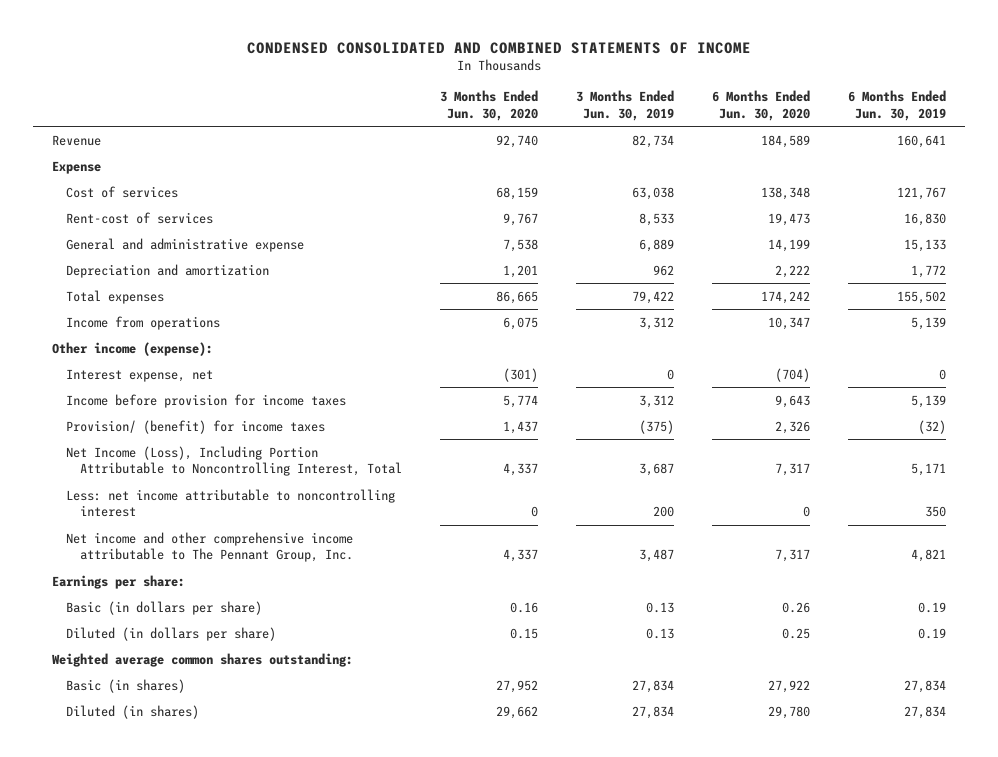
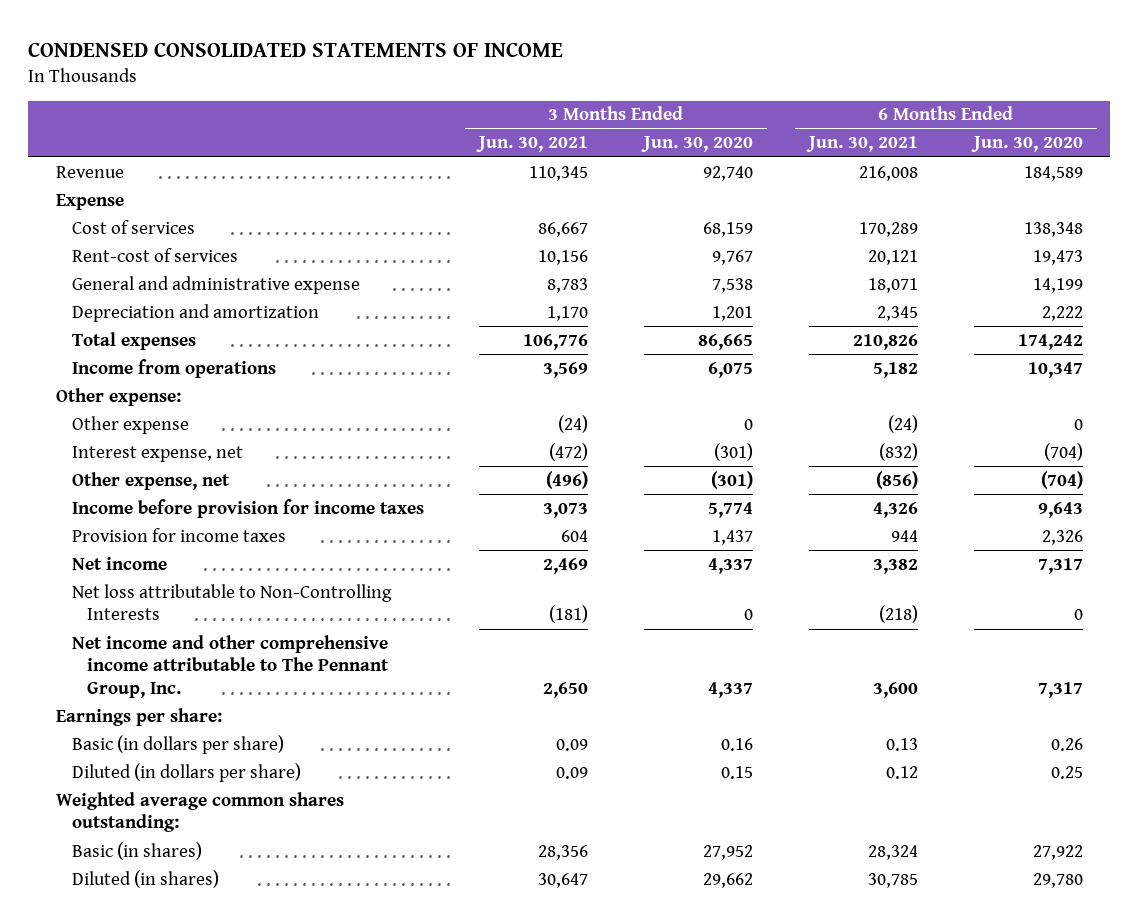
- CONDENSED CONSOLIDATED AND COMBINED STATEMENTS OF INCOME
+ CONDENSED CONSOLIDATED STATEMENTS OF INCOME
- | 3 Months Ended Jun. 30, 2020 | 3 Months Ended Jun. 30, 2019 | 6 Months Ended Jun. 30, 2020 | 6 Months Ended Jun. 30, 2019
+ | 3 Months Ended Jun. 30, 2021 | 3 Months Ended Jun. 30, 2020 | 6 Months Ended Jun. 30, 2021 | 6 Months Ended Jun. 30, 2020
- Other income (expense):
+ Other expense:
+ Other expense | (24) | 0 | (24) | 0
+ Other expense, net | (496) | (301) | (856) | (704)
- Provision/ (benefit) for income taxes | 1,437 | (375) | 2,326 | (32)
- Net Income (Loss), Including Portion Attributable to Noncontrolling Interest, Total | 4,337 | 3,687 | 7,317 | 5,171
- Less: net income attributable to noncontrolling interest | 0 | 200 | 0 | 350
+ Provision for income taxes | 604 | 1,437 | 944 | 2,326
+ Net income | 2,469 | 4,337 | 3,382 | 7,317
+ Net loss attributable to Non-Controlling Interests | (181) | 0 | (218) | 0

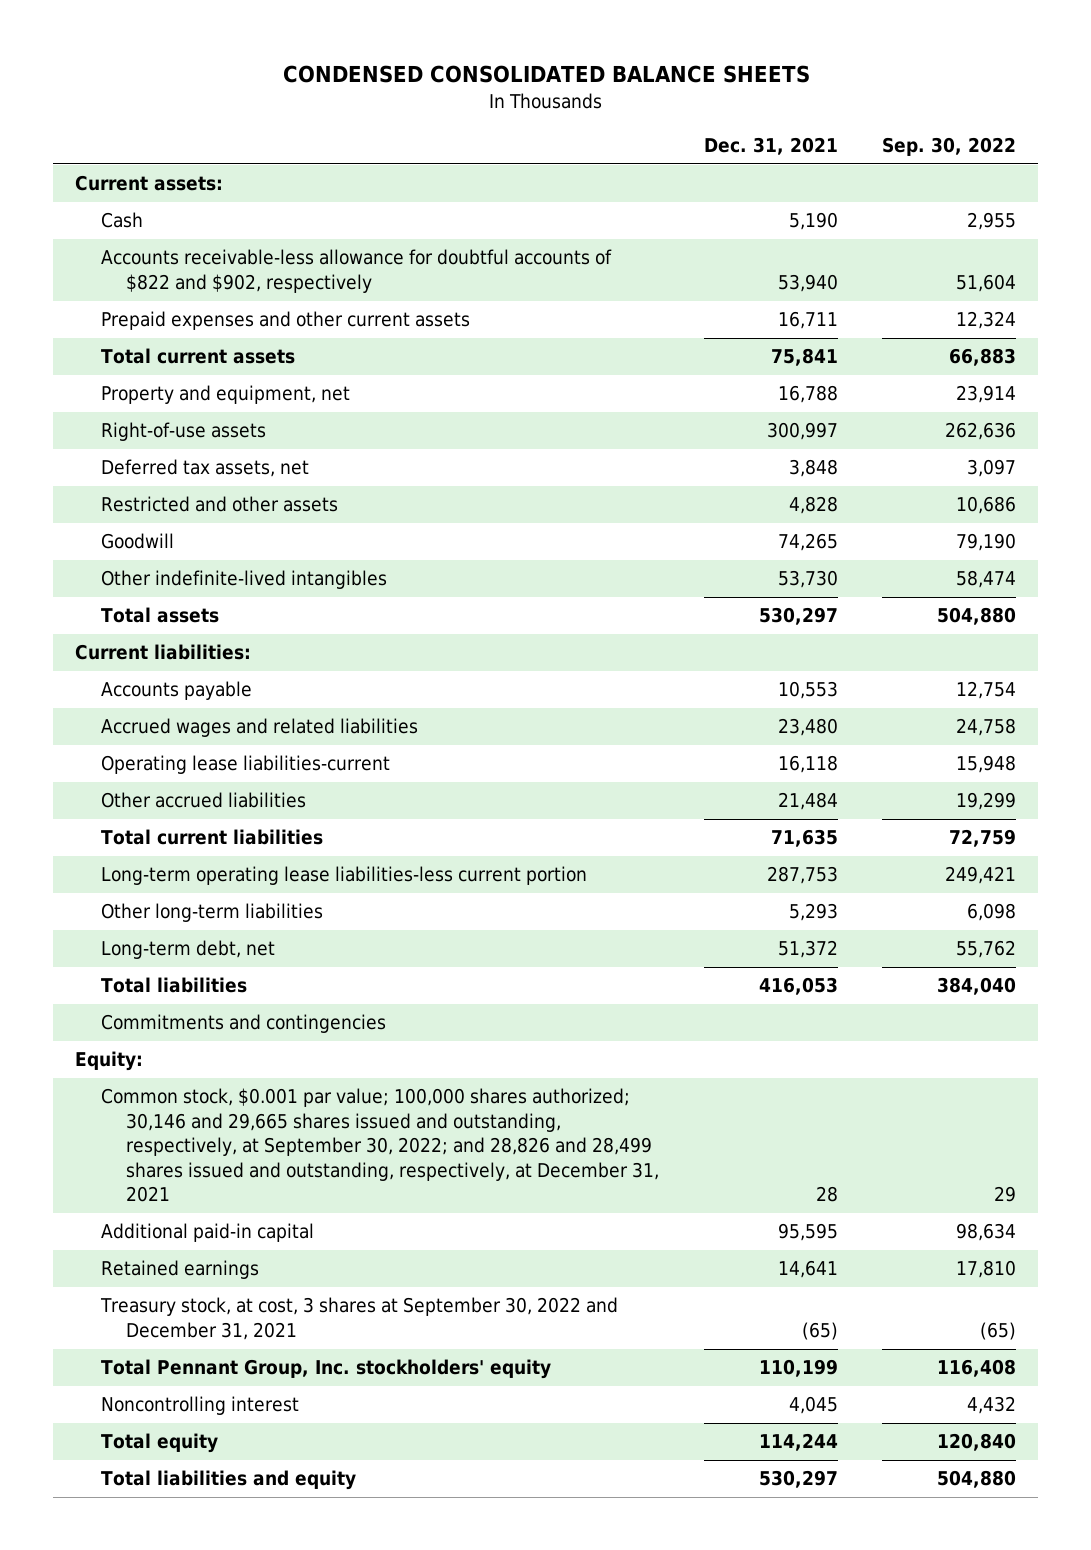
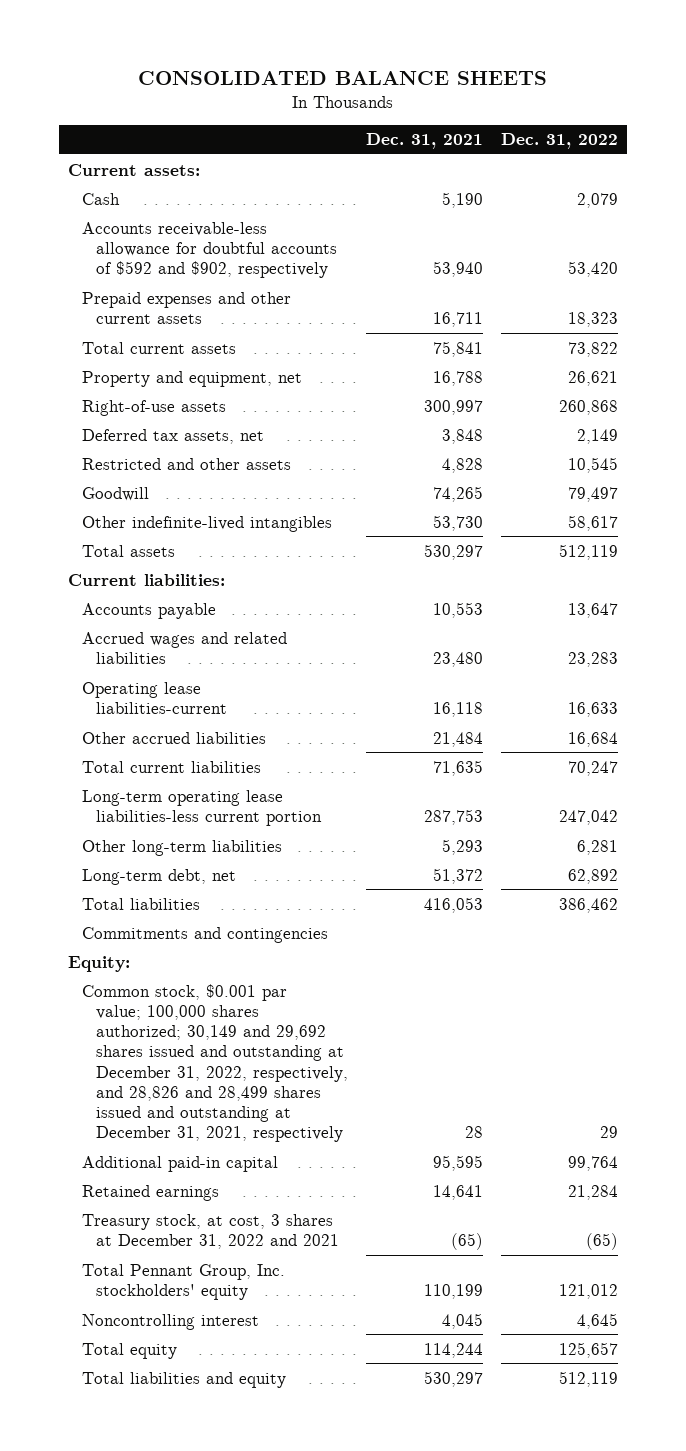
- CONDENSED CONSOLIDATED BALANCE SHEETS
+ CONSOLIDATED BALANCE SHEETS
- | Dec. 31, 2021 | Sep. 30, 2022
+ | Dec. 31, 2021 | Dec. 31, 2022
- Accounts receivable-less allowance for doubtful accounts of $822 and $902, respectively | 53,940 | 51,604
+ Accounts receivable-less allowance for doubtful accounts of $592 and $902, respectively | 53,940 | 53,420
- Common stock, $0.001 par value; 100,000 shares authorized; 30,146 and 29,665 shares issued and outstanding, respectively, at September 30, 2022; and 28,826 and 28,499 shares issued and outstanding, respectively, at December 31, 2021 | 28 | 29
+ Common stock, $0.001 par value; 100,000 shares authorized; 30,149 and 29,692 shares issued and outstanding at December 31, 2022, respectively, and 28,826 and 28,499 shares issued and outstanding at December 31, 2021, respectively | 28 | 29
- Treasury stock, at cost, 3 shares at September 30, 2022 and December 31, 2021 | (65) | (65)
+ Treasury stock, at cost, 3 shares at December 31, 2022 and 2021 | (65) | (65)

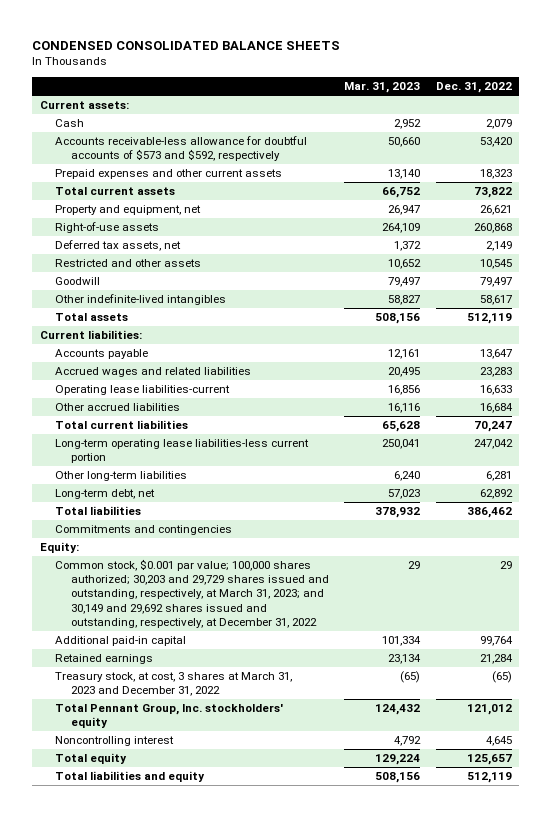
- CONSOLIDATED BALANCE SHEETS
+ CONDENSED CONSOLIDATED BALANCE SHEETS
- | Dec. 31, 2021 | Dec. 31, 2022
+ | Mar. 31, 2023 | Dec. 31, 2022
- Accounts receivable-less allowance for doubtful accounts of $592 and $902, respectively | 53,940 | 53,420
+ Accounts receivable-less allowance for doubtful accounts of $573 and $592, respectively | 50,660 | 53,420
- Common stock, $0.001 par value; 100,000 shares authorized; 30,149 and 29,692 shares issued and outstanding at December 31, 2022, respectively, and 28,826 and 28,499 shares issued and outstanding at December 31, 2021, respectively | 28 | 29
+ Common stock, $0.001 par value; 100,000 shares authorized; 30,203 and 29,729 shares issued and outstanding, respectively, at March 31, 2023; and 30,149 and 29,692 shares issued and outstanding, respectively, at December 31, 2022 | 29 | 29
- Treasury stock, at cost, 3 shares at December 31, 2022 and 2021 | (65) | (65)
+ Treasury stock, at cost, 3 shares at March 31, 2023 and December 31, 2022 | (65) | (65)

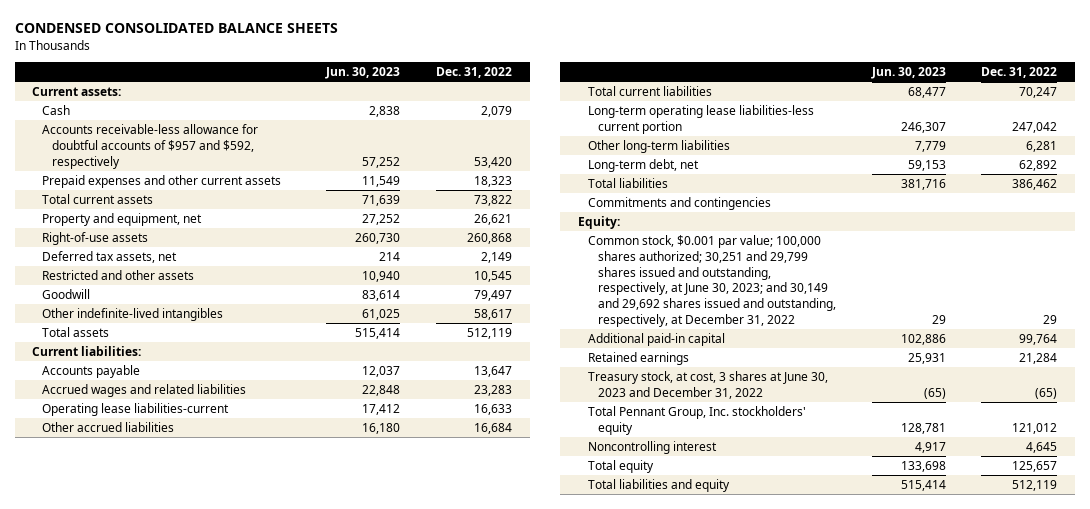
- | Mar. 31, 2023 | Dec. 31, 2022
+ | Jun. 30, 2023 | Dec. 31, 2022
- Accounts receivable-less allowance for doubtful accounts of $573 and $592, respectively | 50,660 | 53,420
+ Accounts receivable-less allowance for doubtful accounts of $957 and $592, respectively | 57,252 | 53,420
- Common stock, $0.001 par value; 100,000 shares authorized; 30,203 and 29,729 shares issued and outstanding, respectively, at March 31, 2023; and 30,149 and 29,692 shares issued and outstanding, respectively, at December 31, 2022 | 29 | 29
+ Common stock, $0.001 par value; 100,000 shares authorized; 30,251 and 29,799 shares issued and outstanding, respectively, at June 30, 2023; and 30,149 and 29,692 shares issued and outstanding, respectively, at December 31, 2022 | 29 | 29
- Treasury stock, at cost, 3 shares at March 31, 2023 and December 31, 2022 | (65) | (65)
+ Treasury stock, at cost, 3 shares at June 30, 2023 and December 31, 2022 | (65) | (65)

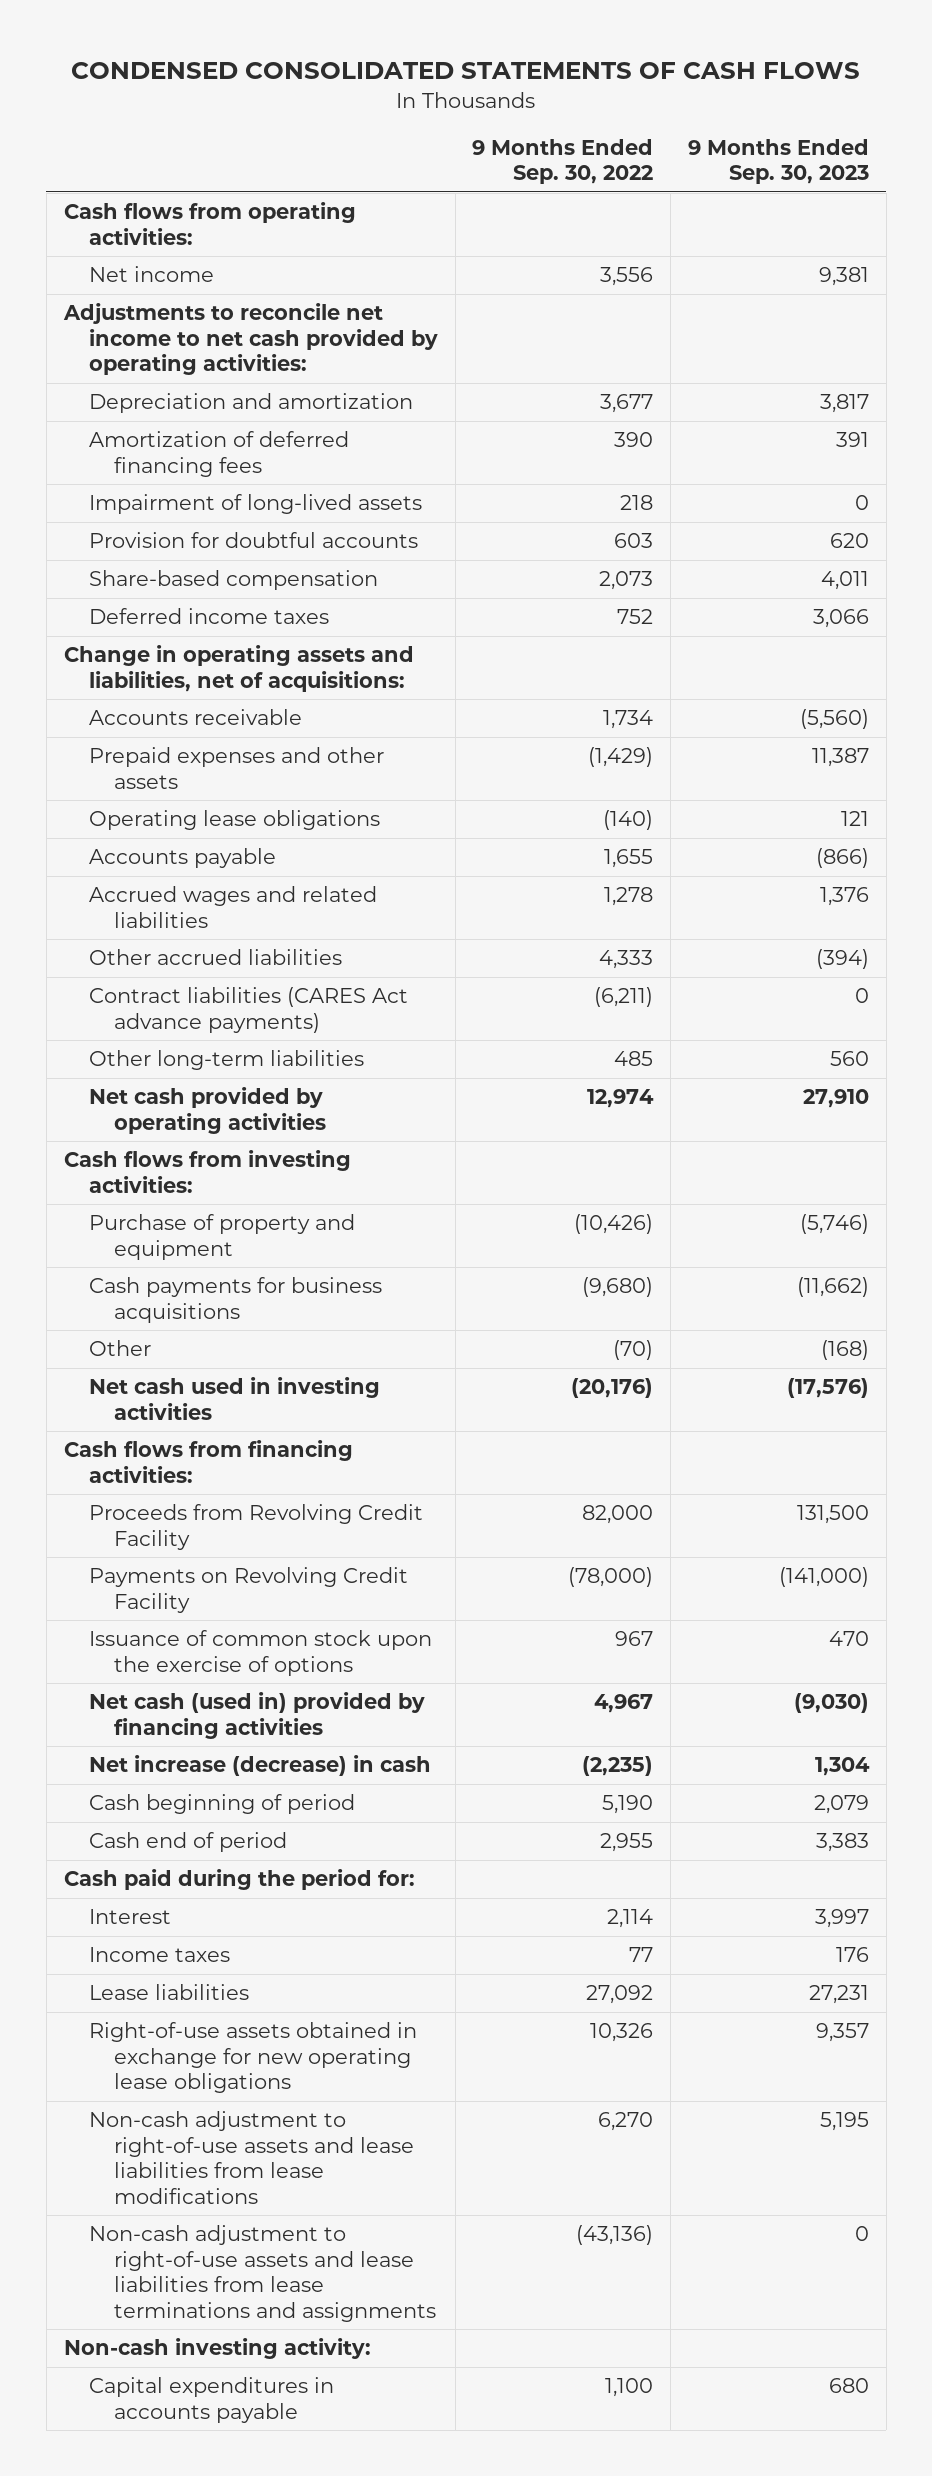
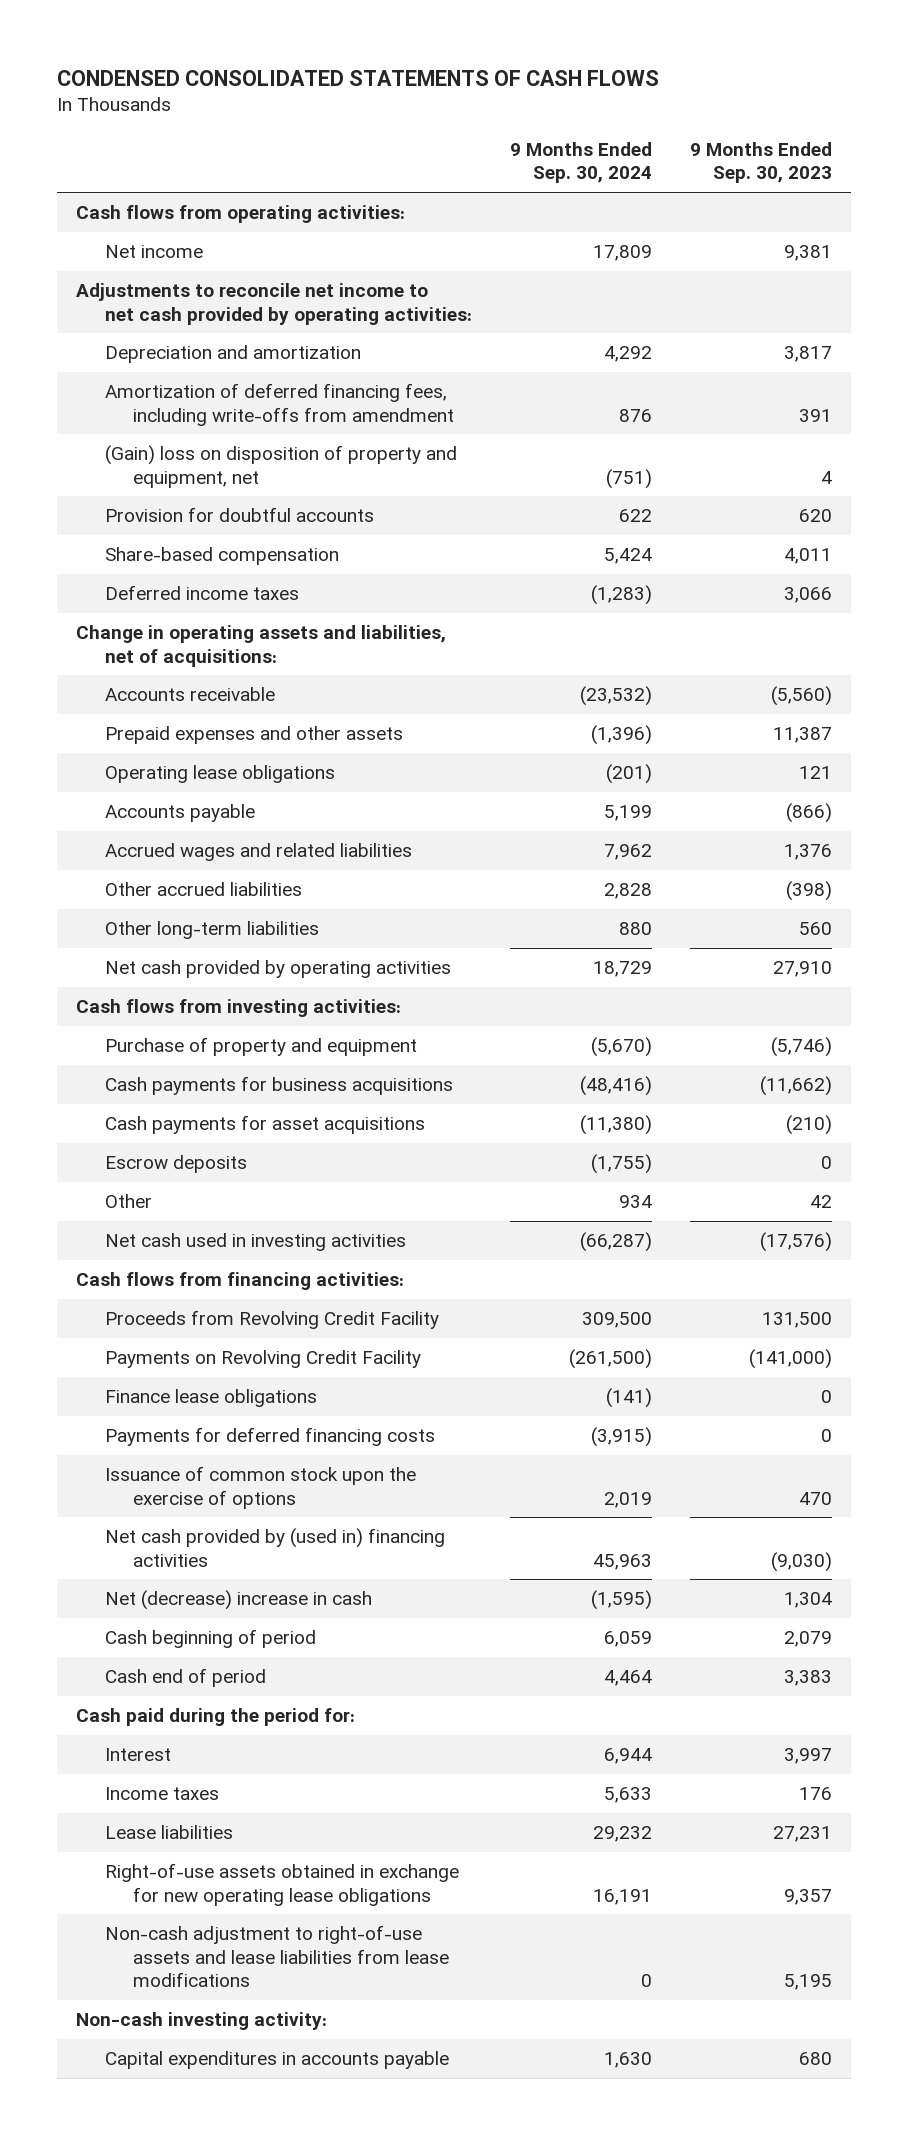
- | 9 Months Ended Sep. 30, 2022 | 9 Months Ended Sep. 30, 2023
+ | 9 Months Ended Sep. 30, 2024 | 9 Months Ended Sep. 30, 2023
- Amortization of deferred financing fees | 390 | 391
- Impairment of long-lived assets | 218 | 0
+ Amortization of deferred financing fees, including write-offs from amendment | 876 | 391
+ (Gain) loss on disposition of property and equipment, net | (751) | 4
- Other accrued liabilities | 4,333 | (394)
- Contract liabilities (CARES Act advance payments) | (6,211) | 0
+ Other accrued liabilities | 2,828 | (398)
- Other | (70) | (168)
+ Cash payments for asset acquisitions | (11,380) | (210)
+ Escrow deposits | (1,755) | 0
+ Other | 934 | 42
+ Finance lease obligations | (141) | 0
+ Payments for deferred financing costs | (3,915) | 0
- Net cash (used in) provided by financing activities | 4,967 | (9,030)
- Net increase (decrease) in cash | (2,235) | 1,304
+ Net cash provided by (used in) financing activities | 45,963 | (9,030)
+ Net (decrease) increase in cash | (1,595) | 1,304
- Non-cash adjustment to right-of-use assets and lease liabilities from lease terminations and assignments | (43,136) | 0

